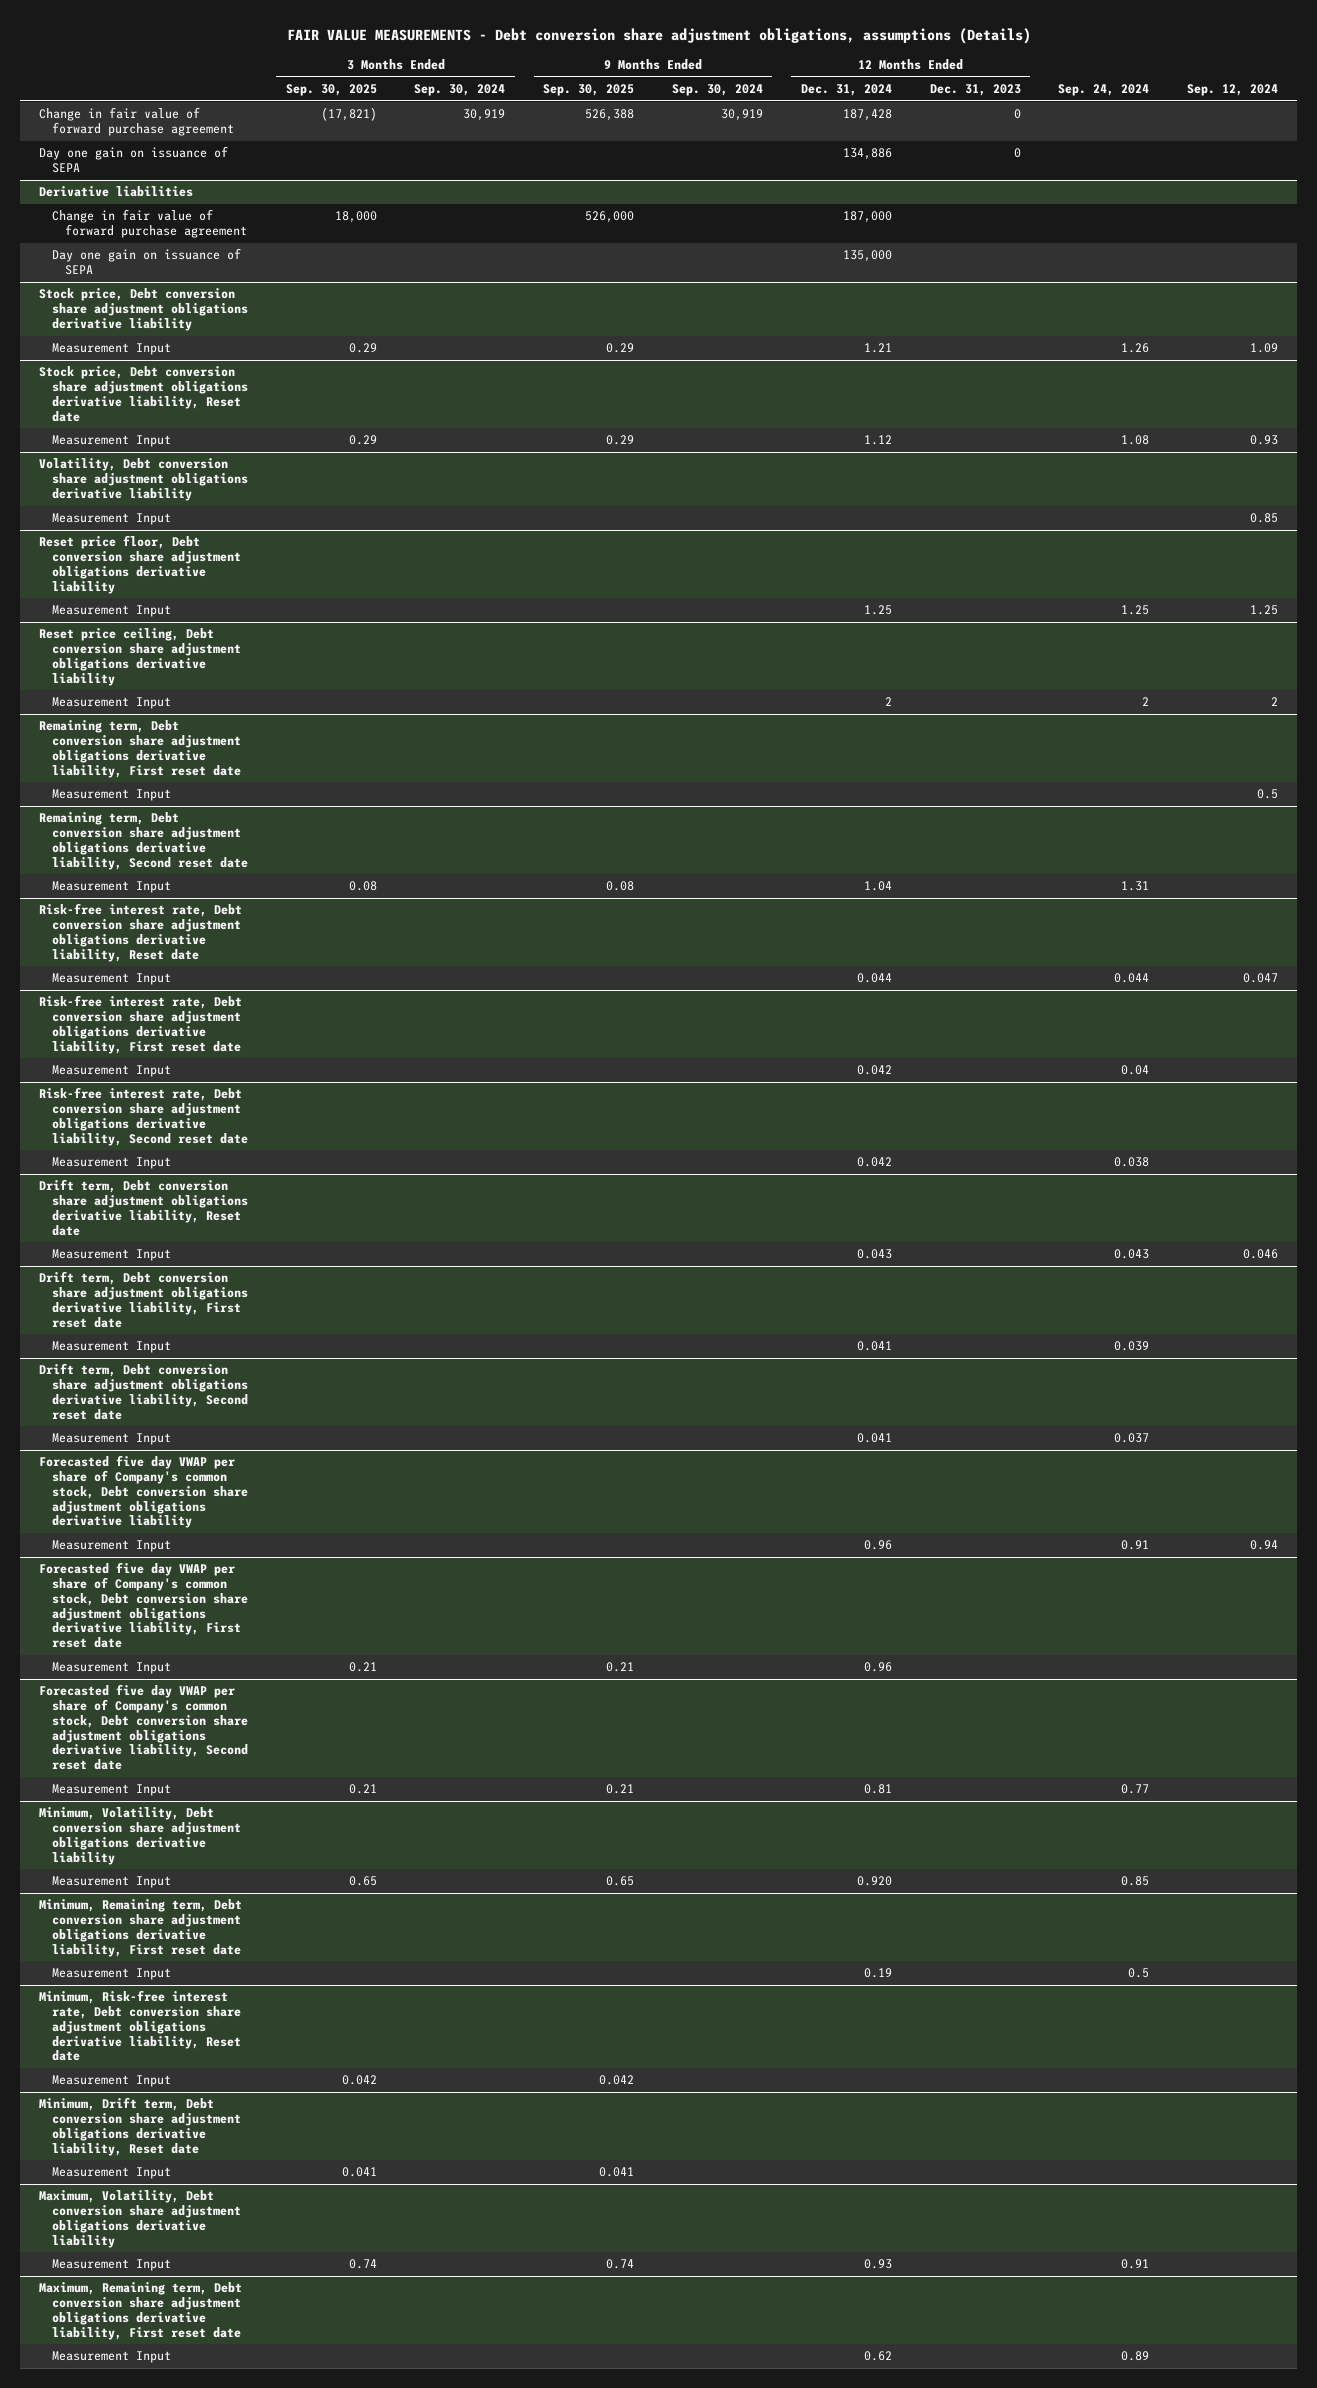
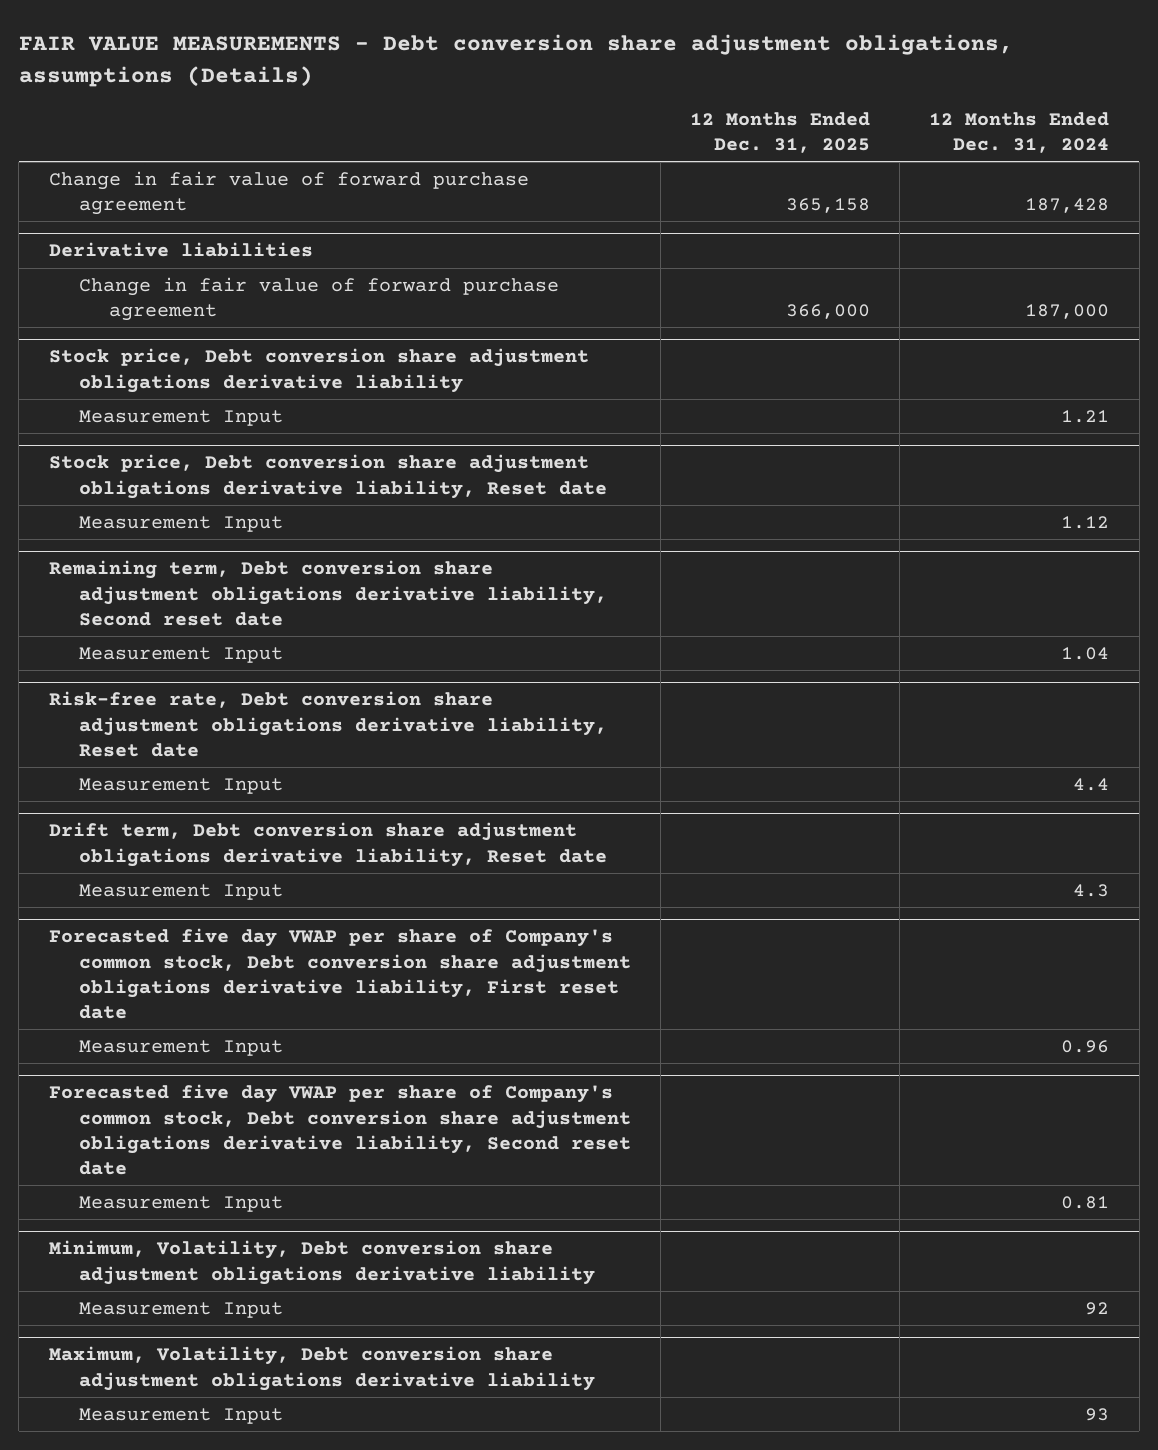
- | 3 Months Ended Sep. 30, 2025 | 3 Months Ended Sep. 30, 2024 | 9 Months Ended Sep. 30, 2025 | 9 Months Ended Sep. 30, 2024 | 12 Months Ended Dec. 31, 2024 | 12 Months Ended Dec. 31, 2023 | Sep. 24, 2024 | Sep. 12, 2024
+ | 12 Months Ended Dec. 31, 2025 | 12 Months Ended Dec. 31, 2024
- Day one gain on issuance of SEPA | | | | | 134,886 | 0 | |
@ Derivative liabilities
- Day one gain on issuance of SEPA | | | | | 135,000 | | |
- Volatility, Debt conversion share adjustment obligations derivative liability
- Measurement Input | | | | | | | | 0.85
- Reset price floor, Debt conversion share adjustment obligations derivative liability
- Measurement Input | | | | | 1.25 | | 1.25 | 1.25
- Reset price ceiling, Debt conversion share adjustment obligations derivative liability
- Measurement Input | | | | | 2 | | 2 | 2
- Remaining term, Debt conversion share adjustment obligations derivative liability, First reset date
- Measurement Input | | | | | | | | 0.5
- Risk-free interest rate, Debt conversion share adjustment obligations derivative liability, Reset date
- Measurement Input | | | | | 0.044 | | 0.044 | 0.047
- Risk-free interest rate, Debt conversion share adjustment obligations derivative liability, First reset date
- Measurement Input | | | | | 0.042 | | 0.04 |
- Risk-free interest rate, Debt conversion share adjustment obligations derivative liability, Second reset date
- Measurement Input | | | | | 0.042 | | 0.038 |
+ Risk-free rate, Debt conversion share adjustment obligations derivative liability, Reset date
+ Measurement Input | | 4.4
@ Drift term, Debt conversion share adjustment obligations derivative liability, Reset date
- Measurement Input | | | | | 0.043 | | 0.043 | 0.046
- Drift term, Debt conversion share adjustment obligations derivative liability, First reset date
- Measurement Input | | | | | 0.041 | | 0.039 |
- Drift term, Debt conversion share adjustment obligations derivative liability, Second reset date
- Measurement Input | | | | | 0.041 | | 0.037 |
- Forecasted five day VWAP per share of Company's common stock, Debt conversion share adjustment obligations derivative liability
- Measurement Input | | | | | 0.96 | | 0.91 | 0.94
@ Drift term, Debt conversion share adjustment obligations derivative liability, Reset date
+ Measurement Input | | 4.3
@ Minimum, Volatility, Debt conversion share adjustment obligations derivative liability
- Measurement Input | 0.65 | | 0.65 | | 0.920 | | 0.85 |
- Minimum, Remaining term, Debt conversion share adjustment obligations derivative liability, First reset date
- Measurement Input | | | | | 0.19 | | 0.5 |
- Minimum, Risk-free interest rate, Debt conversion share adjustment obligations derivative liability, Reset date
- Measurement Input | 0.042 | | 0.042 | | | | |
- Minimum, Drift term, Debt conversion share adjustment obligations derivative liability, Reset date
- Measurement Input | 0.041 | | 0.041 | | | | |
@ Minimum, Volatility, Debt conversion share adjustment obligations derivative liability
+ Measurement Input | | 92
@ Maximum, Volatility, Debt conversion share adjustment obligations derivative liability
- Measurement Input | 0.74 | | 0.74 | | 0.93 | | 0.91 |
- Maximum, Remaining term, Debt conversion share adjustment obligations derivative liability, First reset date
- Measurement Input | | | | | 0.62 | | 0.89 |
@ Maximum, Volatility, Debt conversion share adjustment obligations derivative liability
+ Measurement Input | | 93

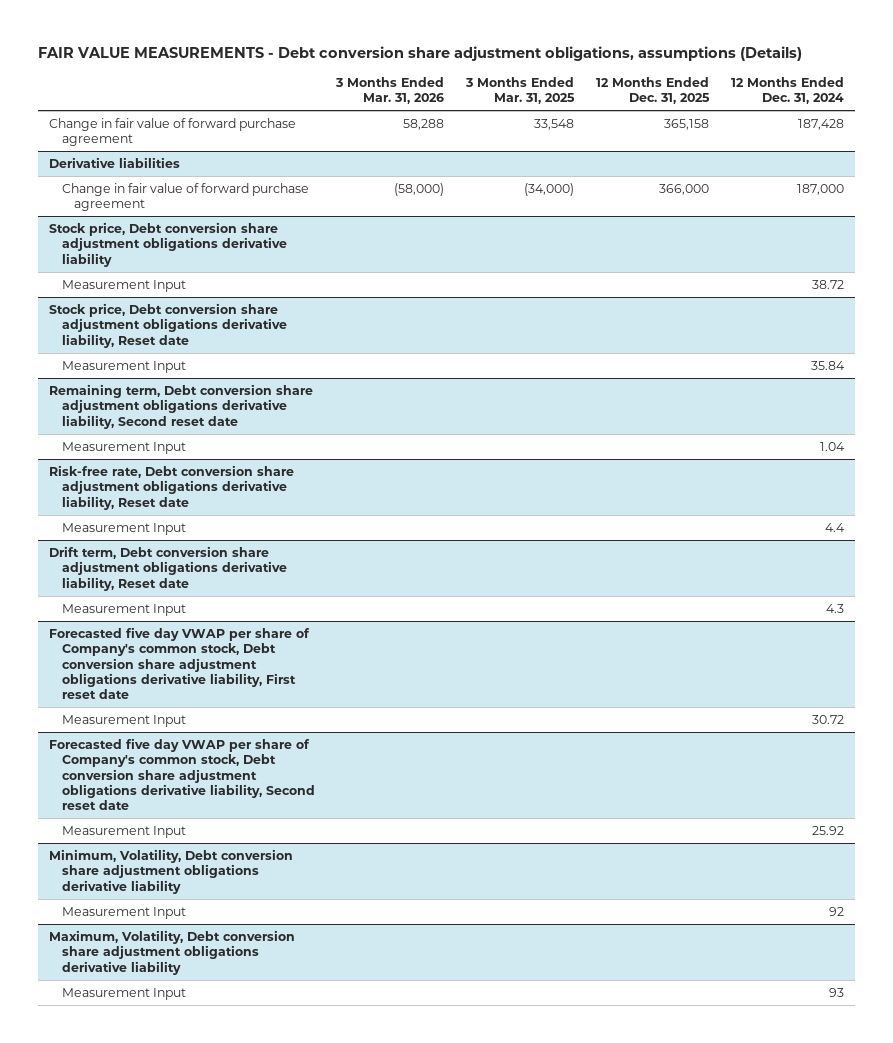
- | 12 Months Ended Dec. 31, 2025 | 12 Months Ended Dec. 31, 2024
+ | 3 Months Ended Mar. 31, 2026 | 3 Months Ended Mar. 31, 2025 | 12 Months Ended Dec. 31, 2025 | 12 Months Ended Dec. 31, 2024
@ Stock price, Debt conversion share adjustment obligations derivative liability
- Measurement Input | | 1.21
+ Measurement Input | | | | 38.72
@ Stock price, Debt conversion share adjustment obligations derivative liability, Reset date
- Measurement Input | | 1.12
+ Measurement Input | | | | 35.84
@ Forecasted five day VWAP per share of Company's common stock, Debt conversion share adjustment obligations derivative liability, First reset date
- Measurement Input | | 0.96
+ Measurement Input | | | | 30.72
@ Forecasted five day VWAP per share of Company's common stock, Debt conversion share adjustment obligations derivative liability, Second reset date
- Measurement Input | | 0.81
+ Measurement Input | | | | 25.92

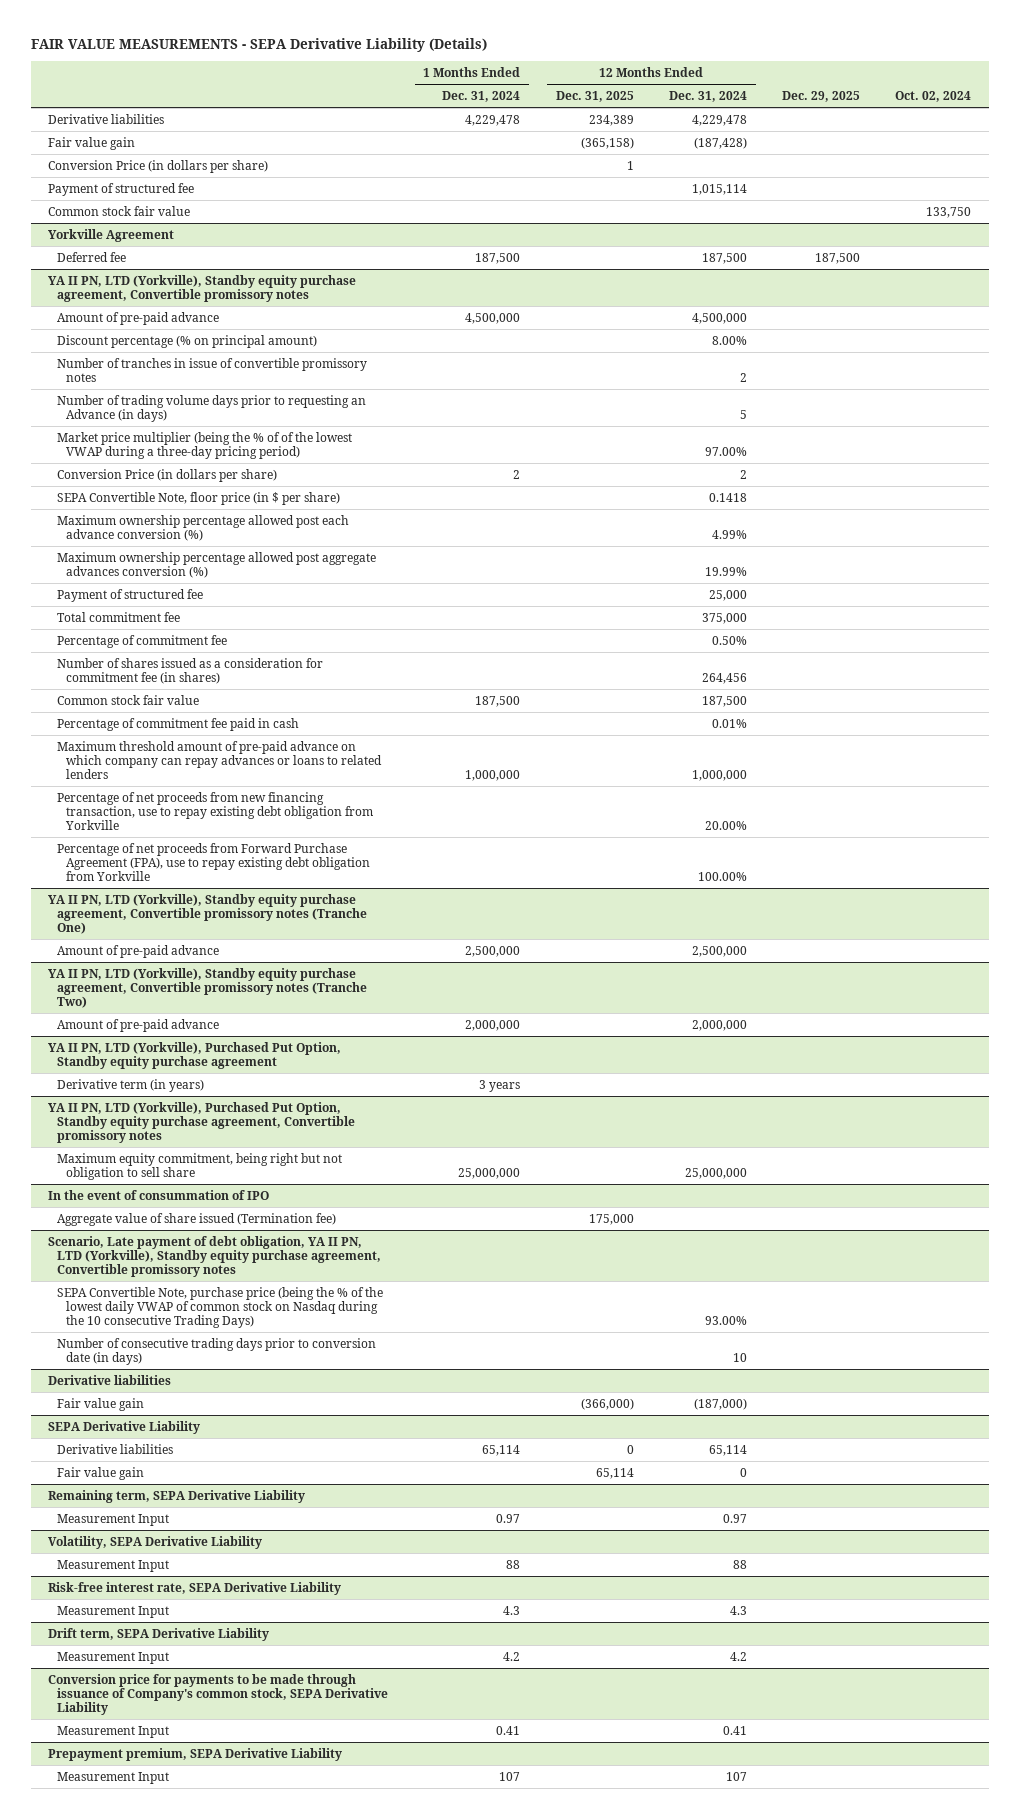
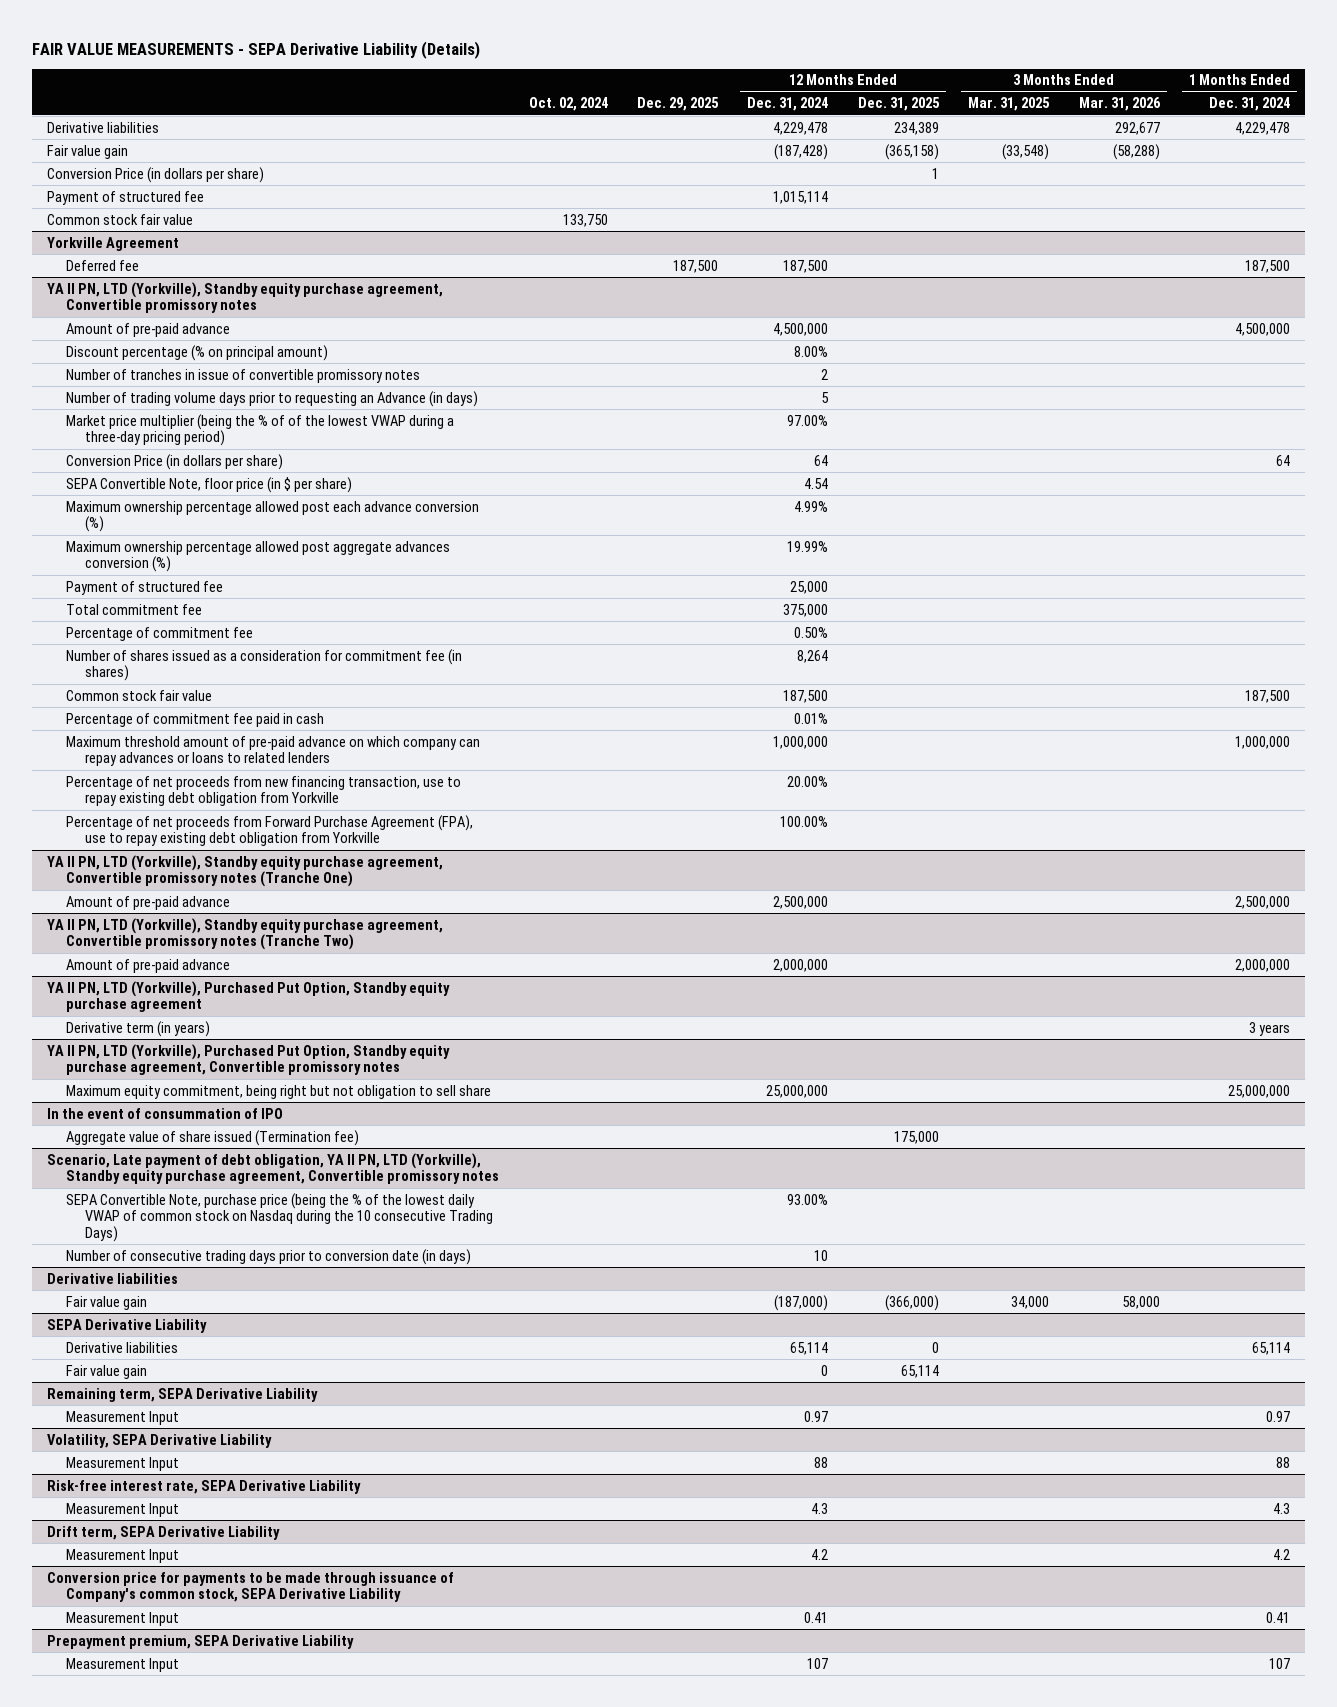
- | 1 Months Ended Dec. 31, 2024 | 12 Months Ended Dec. 31, 2025 | 12 Months Ended Dec. 31, 2024 | Dec. 29, 2025 | Oct. 02, 2024
+ | Oct. 02, 2024 | Dec. 29, 2025 | 12 Months Ended Dec. 31, 2024 | 12 Months Ended Dec. 31, 2025 | 3 Months Ended Mar. 31, 2025 | 3 Months Ended Mar. 31, 2026 | 1 Months Ended Dec. 31, 2024
@ YA II PN, LTD (Yorkville), Standby equity purchase agreement, Convertible promissory notes
- Conversion Price (in dollars per share) | 2 | | 2 | |
- SEPA Convertible Note, floor price (in $ per share) | | | 0.1418 | |
+ Conversion Price (in dollars per share) | | | 64 | | | | 64
+ SEPA Convertible Note, floor price (in $ per share) | | | 4.54 | | | |
- Number of shares issued as a consideration for commitment fee (in shares) | | | 264,456 | |
+ Number of shares issued as a consideration for commitment fee (in shares) | | | 8,264 | | | |

